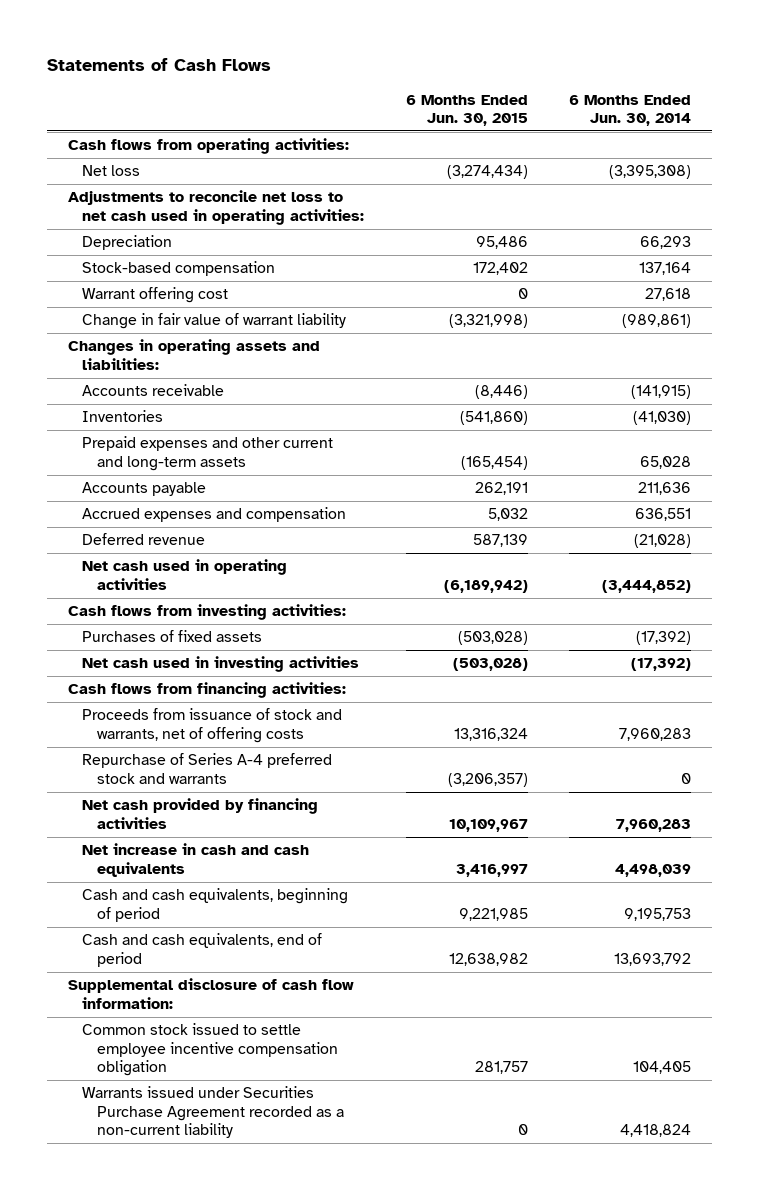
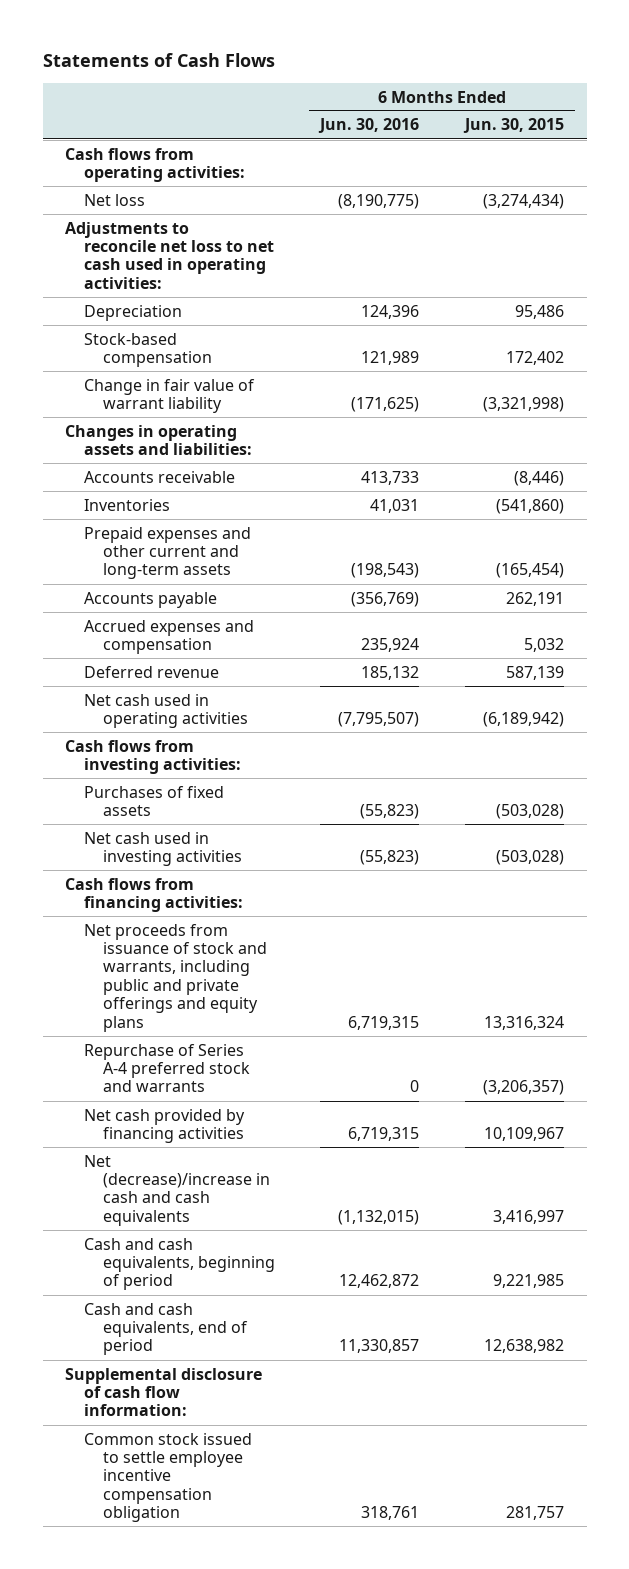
- | 6 Months Ended Jun. 30, 2015 | 6 Months Ended Jun. 30, 2014
+ | 6 Months Ended Jun. 30, 2016 | 6 Months Ended Jun. 30, 2015
- Warrant offering cost | 0 | 27,618
- Proceeds from issuance of stock and warrants, net of offering costs | 13,316,324 | 7,960,283
+ Net proceeds from issuance of stock and warrants, including public and private offerings and equity plans | 6,719,315 | 13,316,324
- Net increase in cash and cash equivalents | 3,416,997 | 4,498,039
+ Net (decrease)/increase in cash and cash equivalents | (1,132,015) | 3,416,997
- Warrants issued under Securities Purchase Agreement recorded as a non-current liability | 0 | 4,418,824

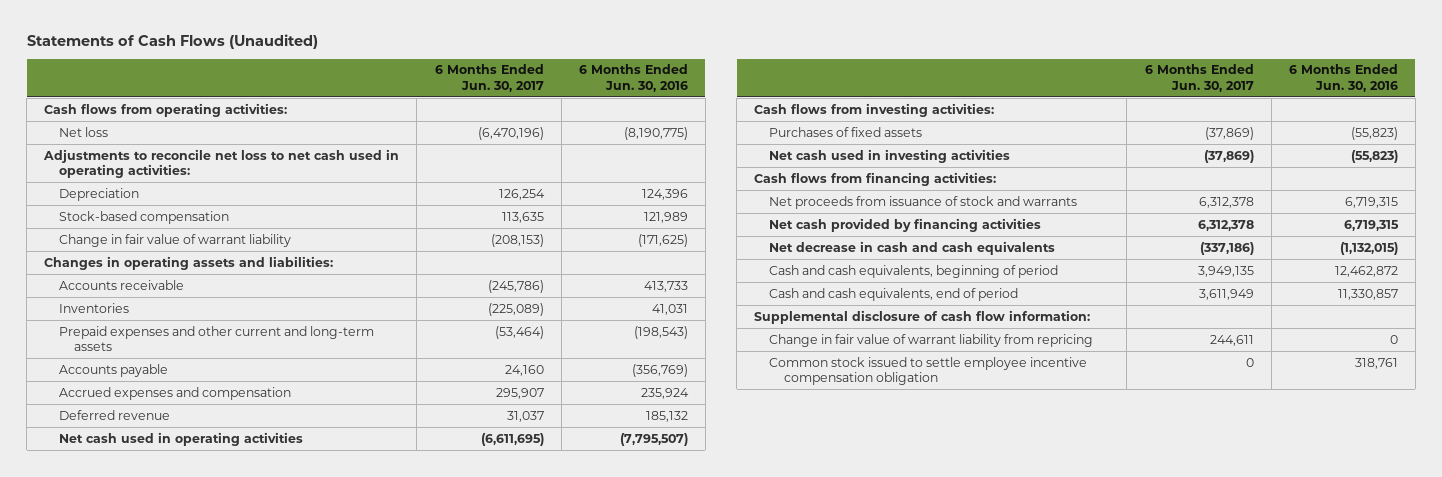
- Statements of Cash Flows
+ Statements of Cash Flows (Unaudited)
- | 6 Months Ended Jun. 30, 2016 | 6 Months Ended Jun. 30, 2015
+ | 6 Months Ended Jun. 30, 2017 | 6 Months Ended Jun. 30, 2016
- Net proceeds from issuance of stock and warrants, including public and private offerings and equity plans | 6,719,315 | 13,316,324
- Repurchase of Series A-4 preferred stock and warrants | 0 | (3,206,357)
+ Net proceeds from issuance of stock and warrants | 6,312,378 | 6,719,315
- Net (decrease)/increase in cash and cash equivalents | (1,132,015) | 3,416,997
+ Net decrease in cash and cash equivalents | (337,186) | (1,132,015)
+ Change in fair value of warrant liability from repricing | 244,611 | 0

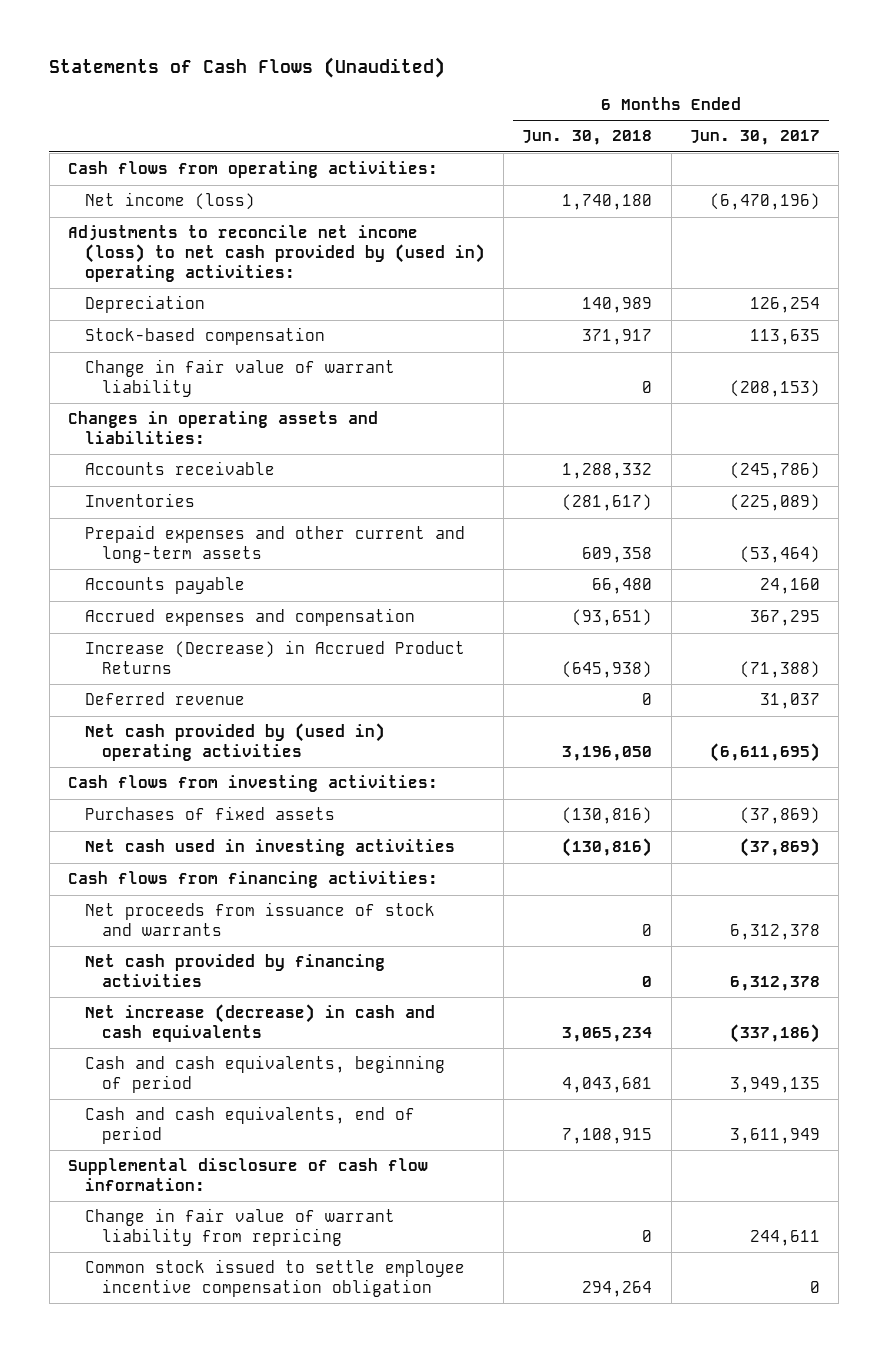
- | 6 Months Ended Jun. 30, 2017 | 6 Months Ended Jun. 30, 2016
+ | 6 Months Ended Jun. 30, 2018 | 6 Months Ended Jun. 30, 2017
- Net loss | (6,470,196) | (8,190,775)
- Adjustments to reconcile net loss to net cash used in operating activities:
+ Net income (loss) | 1,740,180 | (6,470,196)
+ Adjustments to reconcile net income (loss) to net cash provided by (used in) operating activities:
- Accrued expenses and compensation | 295,907 | 235,924
+ Accrued expenses and compensation | (93,651) | 367,295
+ Increase (Decrease) in Accrued Product Returns | (645,938) | (71,388)
- Net cash used in operating activities | (6,611,695) | (7,795,507)
+ Net cash provided by (used in) operating activities | 3,196,050 | (6,611,695)
- Net decrease in cash and cash equivalents | (337,186) | (1,132,015)
+ Net increase (decrease) in cash and cash equivalents | 3,065,234 | (337,186)

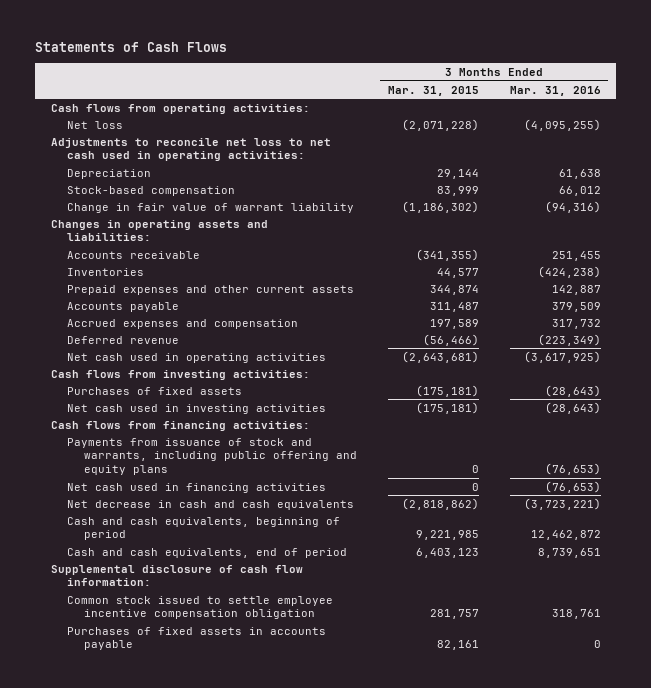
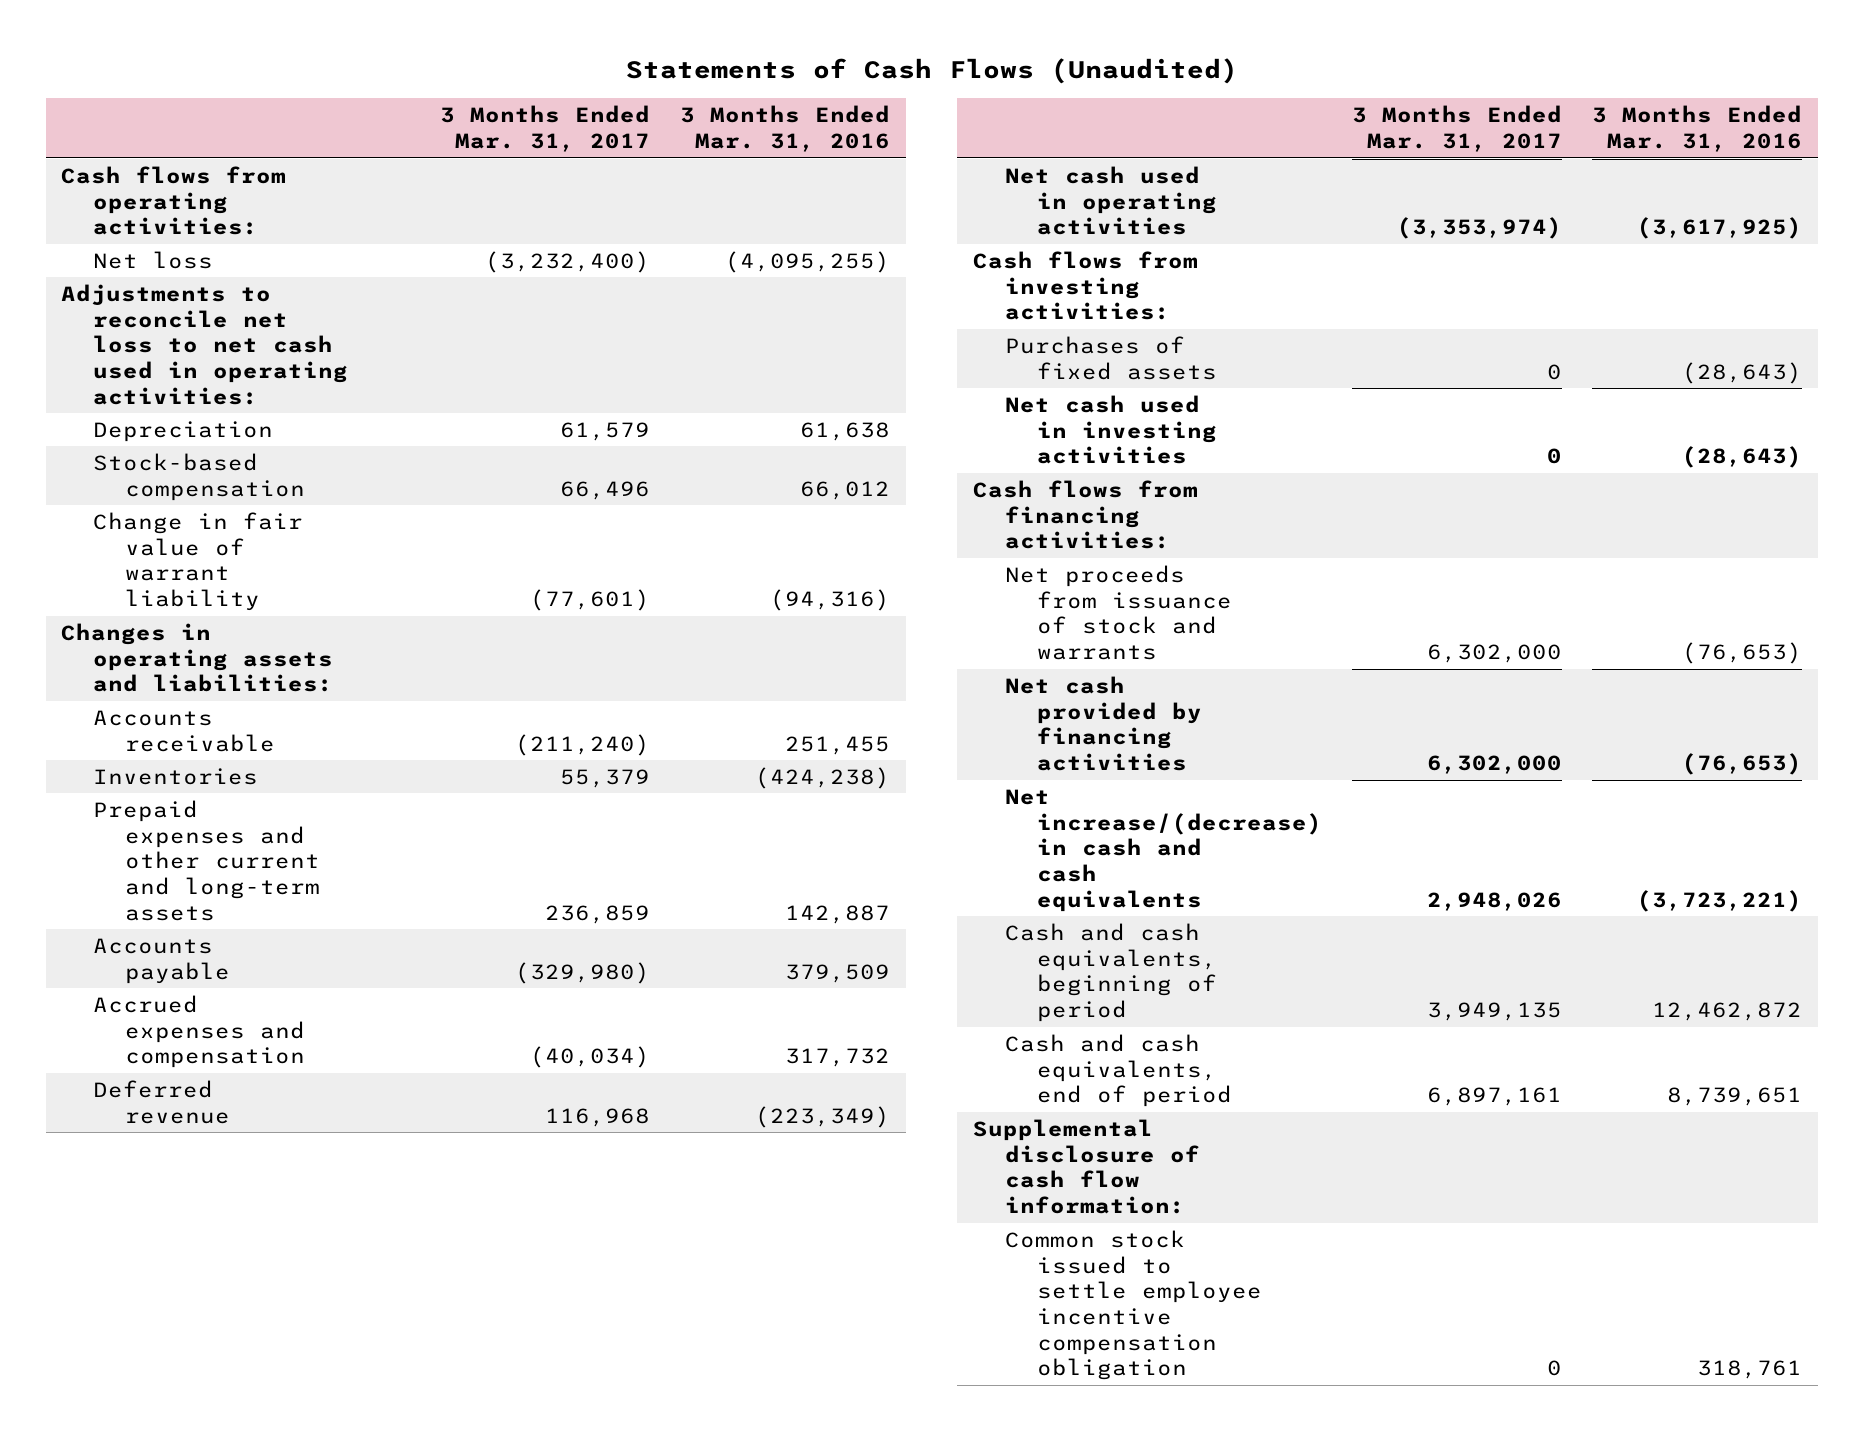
- Statements of Cash Flows
+ Statements of Cash Flows (Unaudited)
- | 3 Months Ended Mar. 31, 2015 | 3 Months Ended Mar. 31, 2016
+ | 3 Months Ended Mar. 31, 2017 | 3 Months Ended Mar. 31, 2016
- Prepaid expenses and other current assets | 344,874 | 142,887
+ Prepaid expenses and other current and long-term assets | 236,859 | 142,887
- Payments from issuance of stock and warrants, including public offering and equity plans | 0 | (76,653)
- Net cash used in financing activities | 0 | (76,653)
- Net decrease in cash and cash equivalents | (2,818,862) | (3,723,221)
+ Net proceeds from issuance of stock and warrants | 6,302,000 | (76,653)
+ Net cash provided by financing activities | 6,302,000 | (76,653)
+ Net increase/(decrease) in cash and cash equivalents | 2,948,026 | (3,723,221)
- Purchases of fixed assets in accounts payable | 82,161 | 0

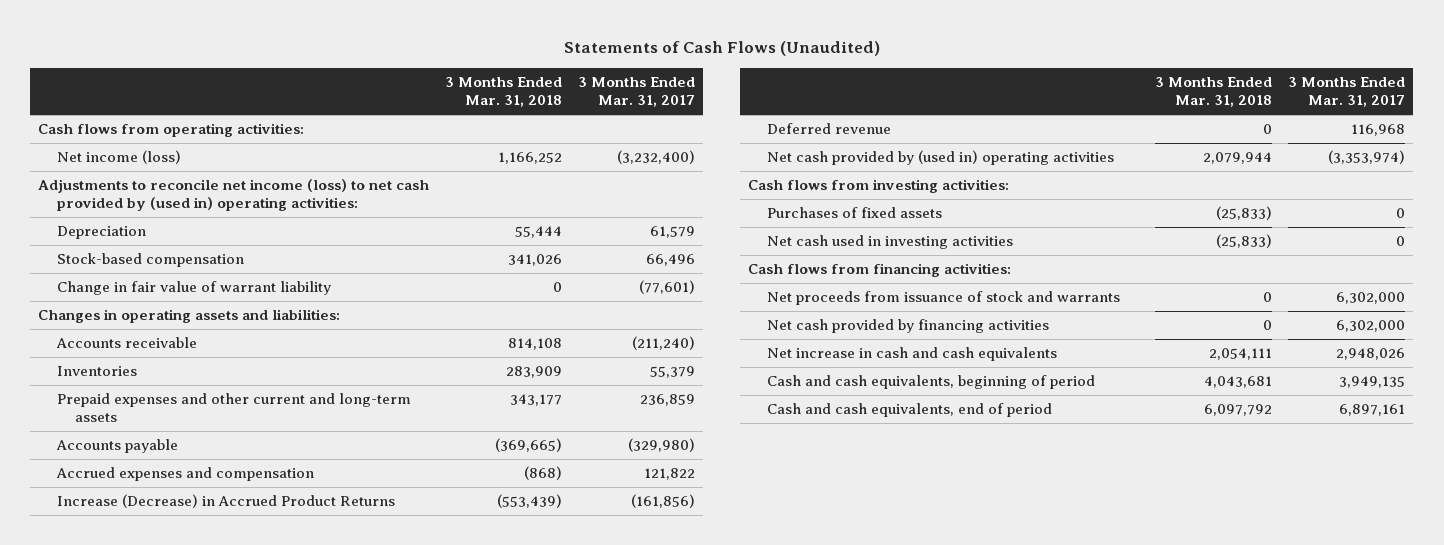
- | 3 Months Ended Mar. 31, 2017 | 3 Months Ended Mar. 31, 2016
+ | 3 Months Ended Mar. 31, 2018 | 3 Months Ended Mar. 31, 2017
- Net loss | (3,232,400) | (4,095,255)
- Adjustments to reconcile net loss to net cash used in operating activities:
+ Net income (loss) | 1,166,252 | (3,232,400)
+ Adjustments to reconcile net income (loss) to net cash provided by (used in) operating activities:
- Accrued expenses and compensation | (40,034) | 317,732
+ Accrued expenses and compensation | (868) | 121,822
+ Increase (Decrease) in Accrued Product Returns | (553,439) | (161,856)
- Net cash used in operating activities | (3,353,974) | (3,617,925)
+ Net cash provided by (used in) operating activities | 2,079,944 | (3,353,974)
- Net increase/(decrease) in cash and cash equivalents | 2,948,026 | (3,723,221)
+ Net increase in cash and cash equivalents | 2,054,111 | 2,948,026
- Supplemental disclosure of cash flow information:
- Common stock issued to settle employee incentive compensation obligation | 0 | 318,761

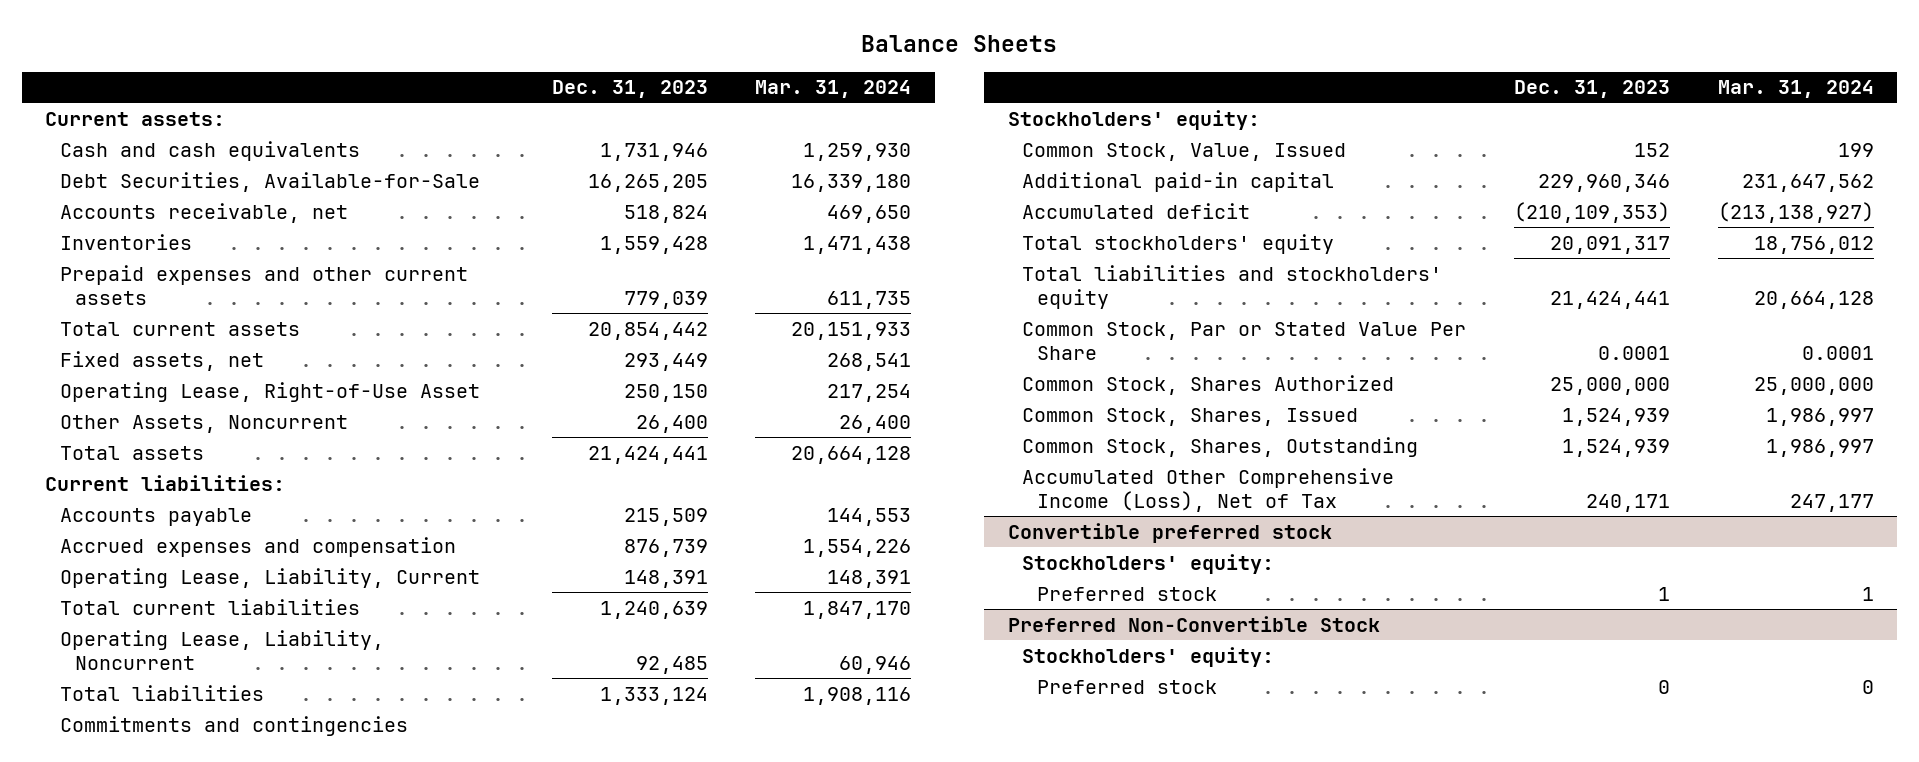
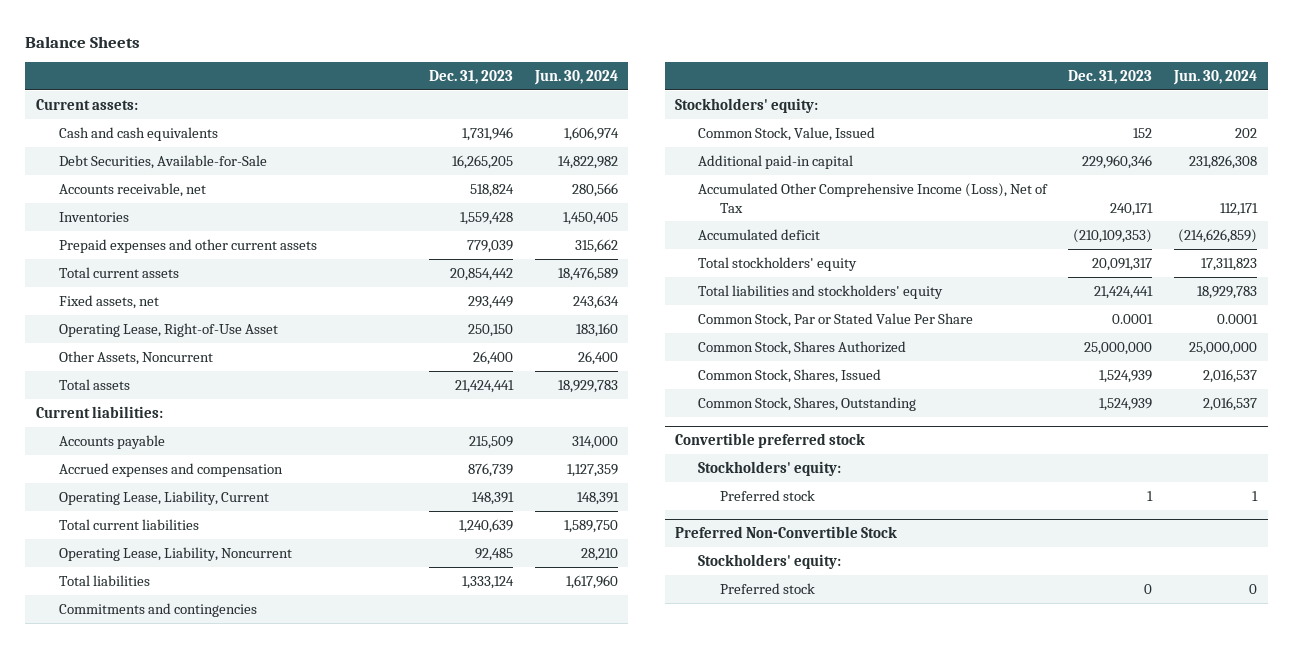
- | Dec. 31, 2023 | Mar. 31, 2024
+ | Dec. 31, 2023 | Jun. 30, 2024
moved up: Accumulated Other Comprehensive Income (Loss), Net of Tax | 240,171 | 112,171

